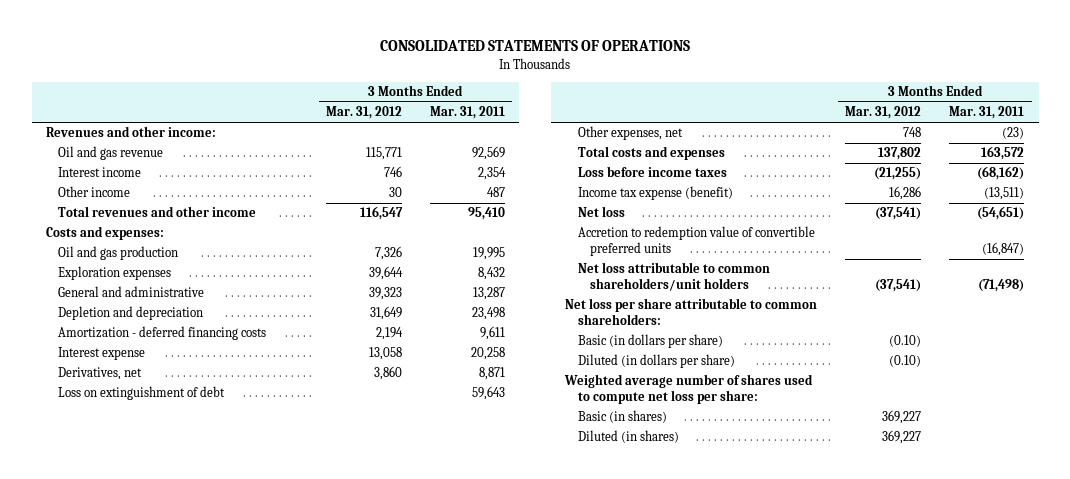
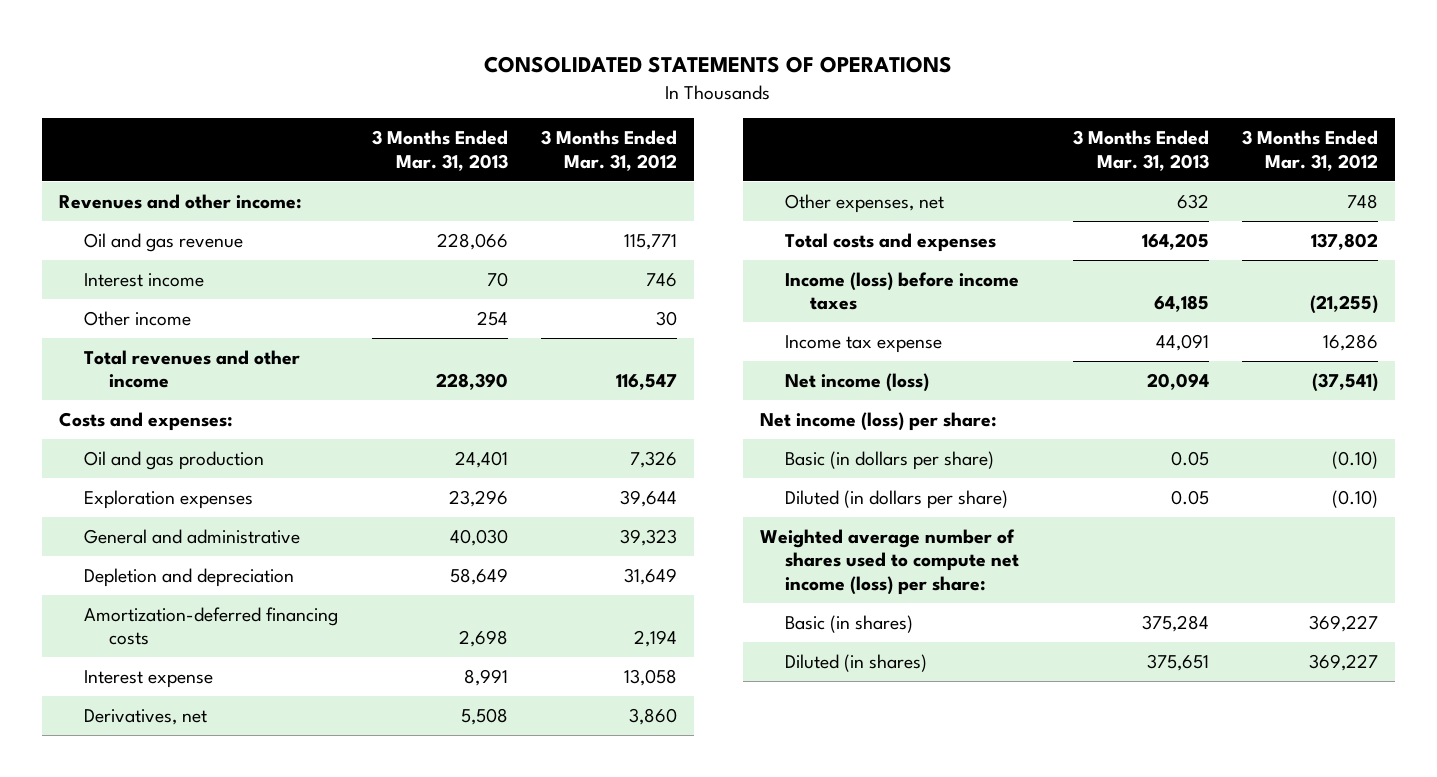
- | 3 Months Ended Mar. 31, 2012 | 3 Months Ended Mar. 31, 2011
+ | 3 Months Ended Mar. 31, 2013 | 3 Months Ended Mar. 31, 2012
- Amortization - deferred financing costs | 2,194 | 9,611
+ Amortization-deferred financing costs | 2,698 | 2,194
- Loss on extinguishment of debt | | 59,643
- Loss before income taxes | (21,255) | (68,162)
- Income tax expense (benefit) | 16,286 | (13,511)
- Net loss | (37,541) | (54,651)
- Accretion to redemption value of convertible preferred units | | (16,847)
- Net loss attributable to common shareholders/unit holders | (37,541) | (71,498)
- Net loss per share attributable to common shareholders:
+ Income (loss) before income taxes | 64,185 | (21,255)
+ Income tax expense | 44,091 | 16,286
+ Net income (loss) | 20,094 | (37,541)
+ Net income (loss) per share:
- Weighted average number of shares used to compute net loss per share:
+ Weighted average number of shares used to compute net income (loss) per share:

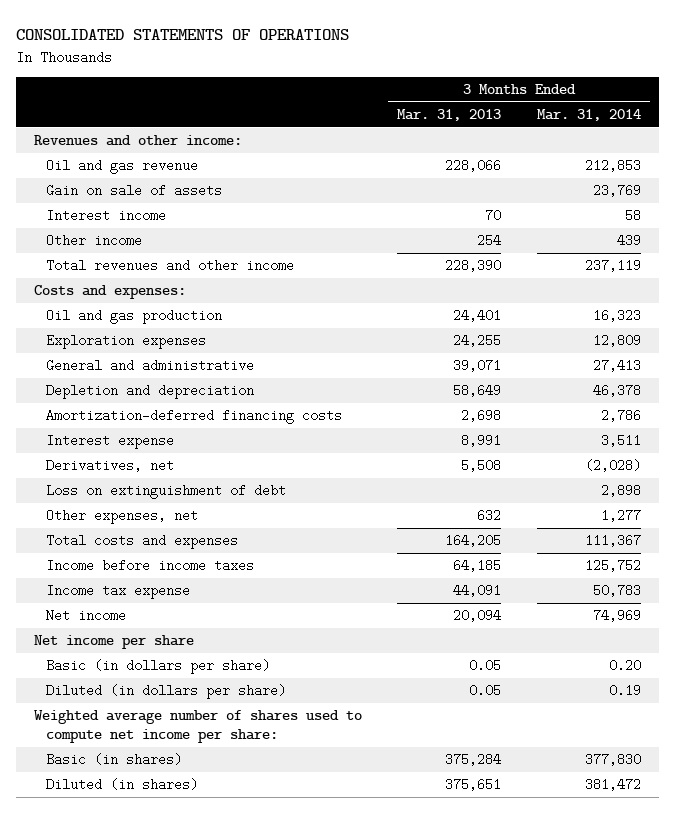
- | 3 Months Ended Mar. 31, 2013 | 3 Months Ended Mar. 31, 2012
+ | 3 Months Ended Mar. 31, 2013 | 3 Months Ended Mar. 31, 2014
+ Gain on sale of assets | | 23,769
- Exploration expenses | 23,296 | 39,644
- General and administrative | 40,030 | 39,323
+ Exploration expenses | 24,255 | 12,809
+ General and administrative | 39,071 | 27,413
+ Loss on extinguishment of debt | | 2,898
- Income (loss) before income taxes | 64,185 | (21,255)
+ Income before income taxes | 64,185 | 125,752
- Net income (loss) | 20,094 | (37,541)
- Net income (loss) per share:
+ Net income | 20,094 | 74,969
+ Net income per share
- Weighted average number of shares used to compute net income (loss) per share:
+ Weighted average number of shares used to compute net income per share:

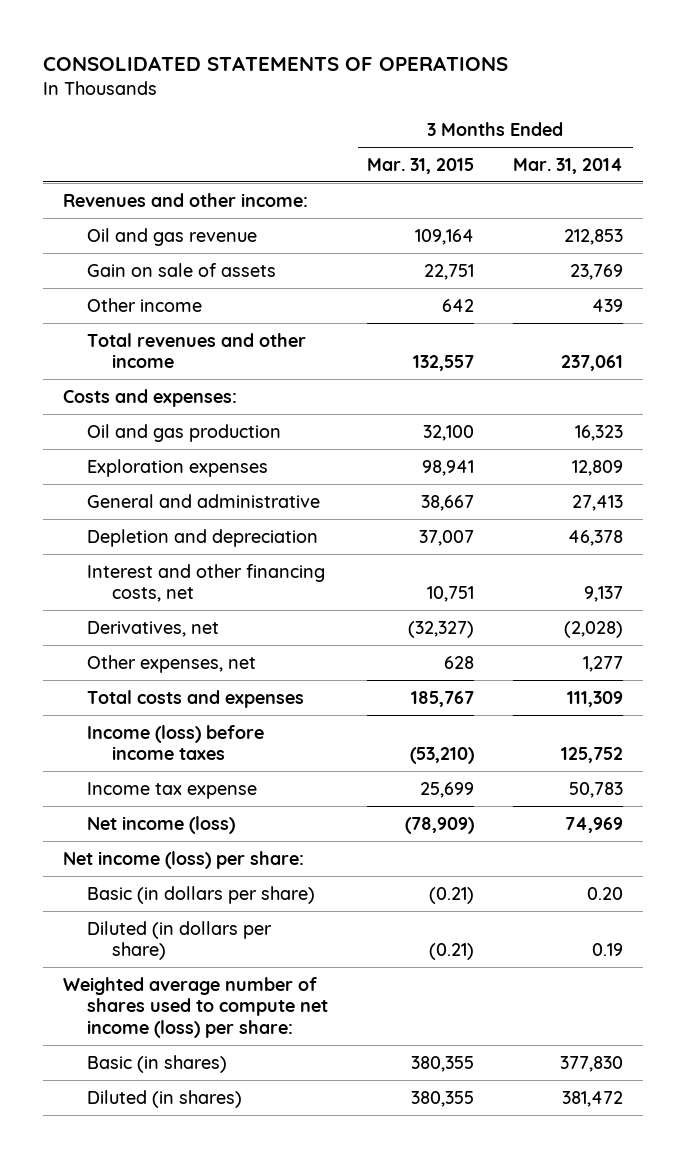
- | 3 Months Ended Mar. 31, 2013 | 3 Months Ended Mar. 31, 2014
+ | 3 Months Ended Mar. 31, 2015 | 3 Months Ended Mar. 31, 2014
- Interest income | 70 | 58
- Total revenues and other income | 228,390 | 237,119
+ Total revenues and other income | 132,557 | 237,061
- Amortization-deferred financing costs | 2,698 | 2,786
- Interest expense | 8,991 | 3,511
+ Interest and other financing costs, net | 10,751 | 9,137
- Loss on extinguishment of debt | | 2,898
- Total costs and expenses | 164,205 | 111,367
- Income before income taxes | 64,185 | 125,752
+ Total costs and expenses | 185,767 | 111,309
+ Income (loss) before income taxes | (53,210) | 125,752
- Net income | 20,094 | 74,969
- Net income per share
+ Net income (loss) | (78,909) | 74,969
+ Net income (loss) per share:
- Weighted average number of shares used to compute net income per share:
+ Weighted average number of shares used to compute net income (loss) per share:

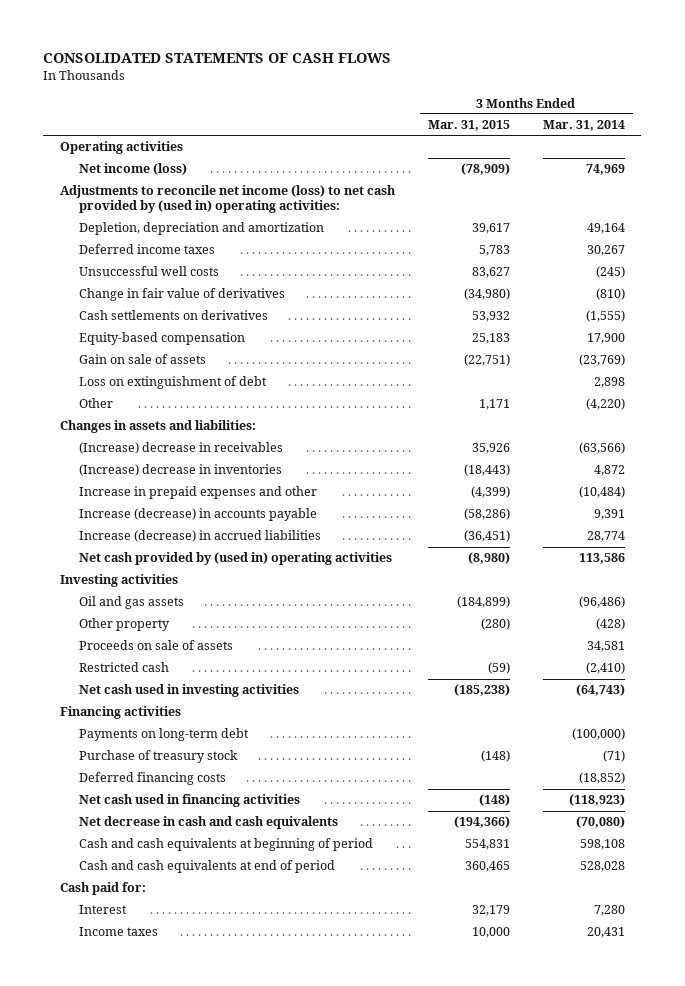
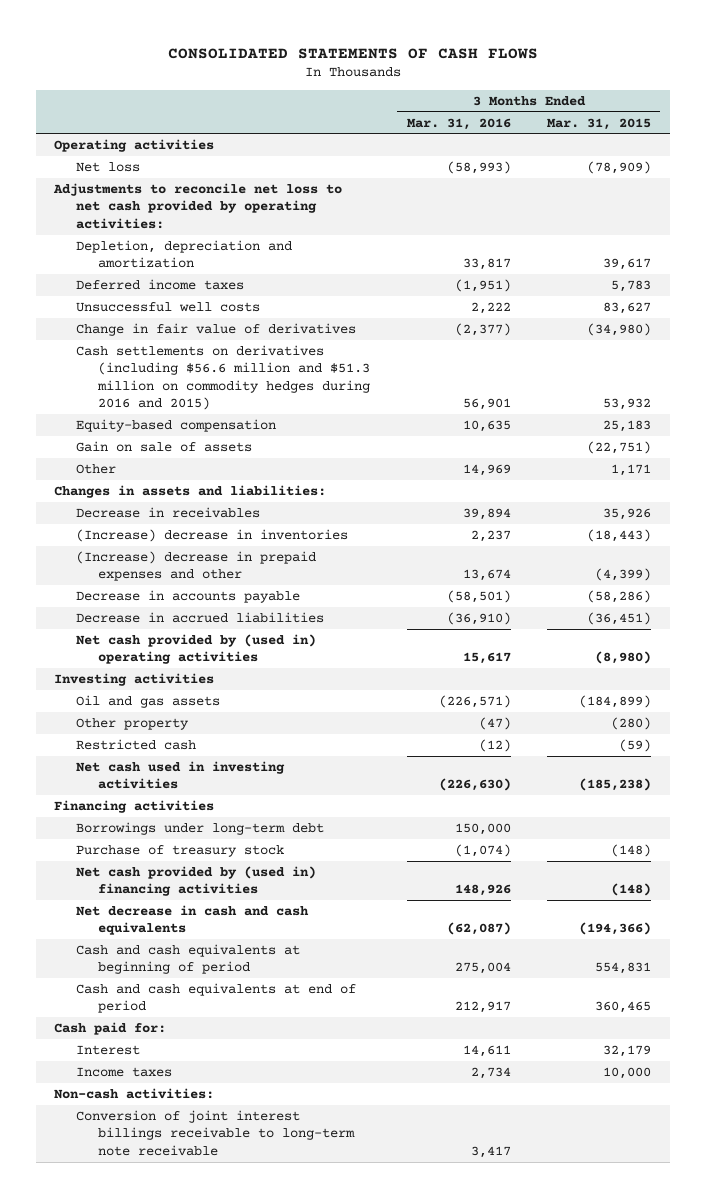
- | 3 Months Ended Mar. 31, 2015 | 3 Months Ended Mar. 31, 2014
+ | 3 Months Ended Mar. 31, 2016 | 3 Months Ended Mar. 31, 2015
- Net income (loss) | (78,909) | 74,969
- Adjustments to reconcile net income (loss) to net cash provided by (used in) operating activities:
+ Net loss | (58,993) | (78,909)
+ Adjustments to reconcile net loss to net cash provided by operating activities:
- Cash settlements on derivatives | 53,932 | (1,555)
+ Cash settlements on derivatives (including $56.6 million and $51.3 million on commodity hedges during 2016 and 2015) | 56,901 | 53,932
- Loss on extinguishment of debt | | 2,898
- (Increase) decrease in receivables | 35,926 | (63,566)
+ Decrease in receivables | 39,894 | 35,926
- Increase in prepaid expenses and other | (4,399) | (10,484)
- Increase (decrease) in accounts payable | (58,286) | 9,391
- Increase (decrease) in accrued liabilities | (36,451) | 28,774
+ (Increase) decrease in prepaid expenses and other | 13,674 | (4,399)
+ Decrease in accounts payable | (58,501) | (58,286)
+ Decrease in accrued liabilities | (36,910) | (36,451)
- Proceeds on sale of assets | | 34,581
- Payments on long-term debt | | (100,000)
+ Borrowings under long-term debt | 150,000 |
- Deferred financing costs | | (18,852)
- Net cash used in financing activities | (148) | (118,923)
+ Net cash provided by (used in) financing activities | 148,926 | (148)
+ Non-cash activities:
+ Conversion of joint interest billings receivable to long-term note receivable | 3,417 |

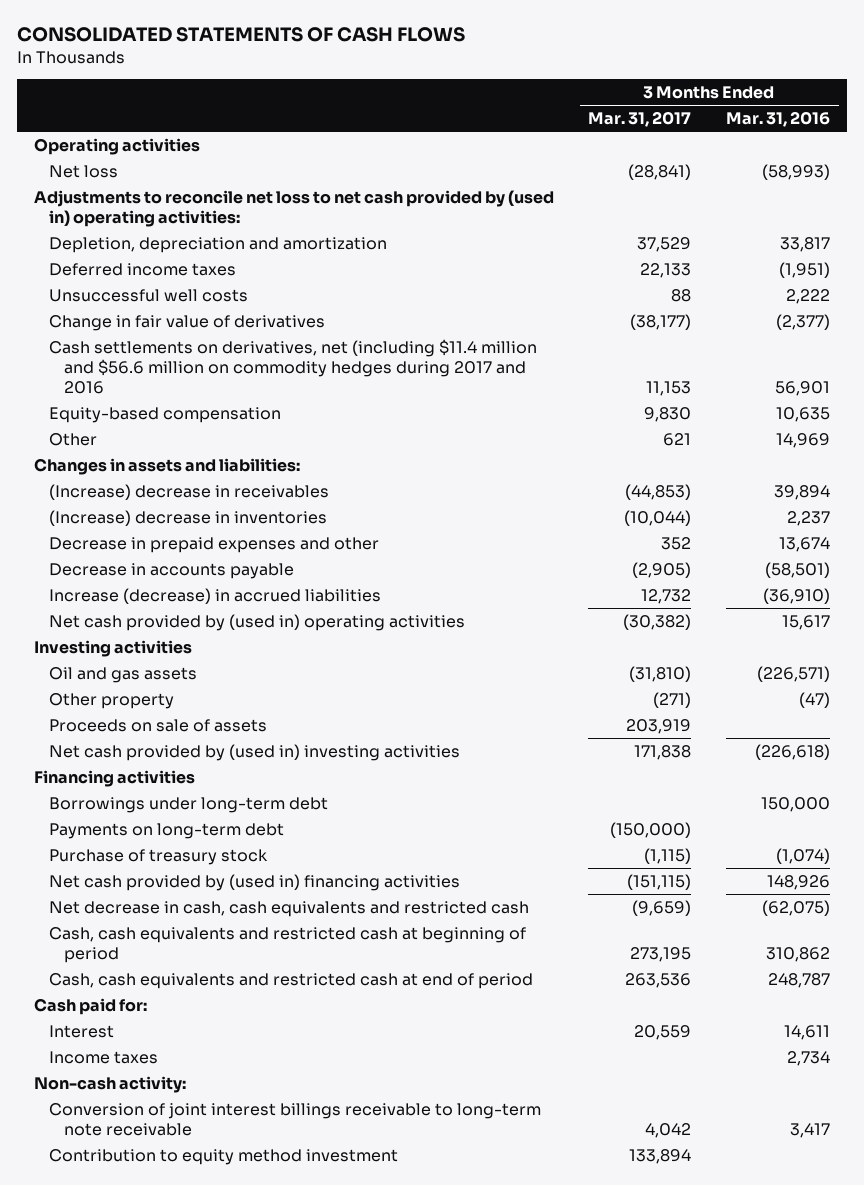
- | 3 Months Ended Mar. 31, 2016 | 3 Months Ended Mar. 31, 2015
+ | 3 Months Ended Mar. 31, 2017 | 3 Months Ended Mar. 31, 2016
- Adjustments to reconcile net loss to net cash provided by operating activities:
+ Adjustments to reconcile net loss to net cash provided by (used in) operating activities:
- Cash settlements on derivatives (including $56.6 million and $51.3 million on commodity hedges during 2016 and 2015) | 56,901 | 53,932
+ Cash settlements on derivatives, net (including $11.4 million and $56.6 million on commodity hedges during 2017 and 2016 | 11,153 | 56,901
- Gain on sale of assets | | (22,751)
- Decrease in receivables | 39,894 | 35,926
+ (Increase) decrease in receivables | (44,853) | 39,894
- (Increase) decrease in prepaid expenses and other | 13,674 | (4,399)
+ Decrease in prepaid expenses and other | 352 | 13,674
- Decrease in accrued liabilities | (36,910) | (36,451)
+ Increase (decrease) in accrued liabilities | 12,732 | (36,910)
- Restricted cash | (12) | (59)
- Net cash used in investing activities | (226,630) | (185,238)
+ Proceeds on sale of assets | 203,919 |
+ Net cash provided by (used in) investing activities | 171,838 | (226,618)
+ Payments on long-term debt | (150,000) |
- Net decrease in cash and cash equivalents | (62,087) | (194,366)
- Cash and cash equivalents at beginning of period | 275,004 | 554,831
- Cash and cash equivalents at end of period | 212,917 | 360,465
+ Net decrease in cash, cash equivalents and restricted cash | (9,659) | (62,075)
+ Cash, cash equivalents and restricted cash at beginning of period | 273,195 | 310,862
+ Cash, cash equivalents and restricted cash at end of period | 263,536 | 248,787
- Non-cash activities:
+ Non-cash activity:
+ Contribution to equity method investment | 133,894 |

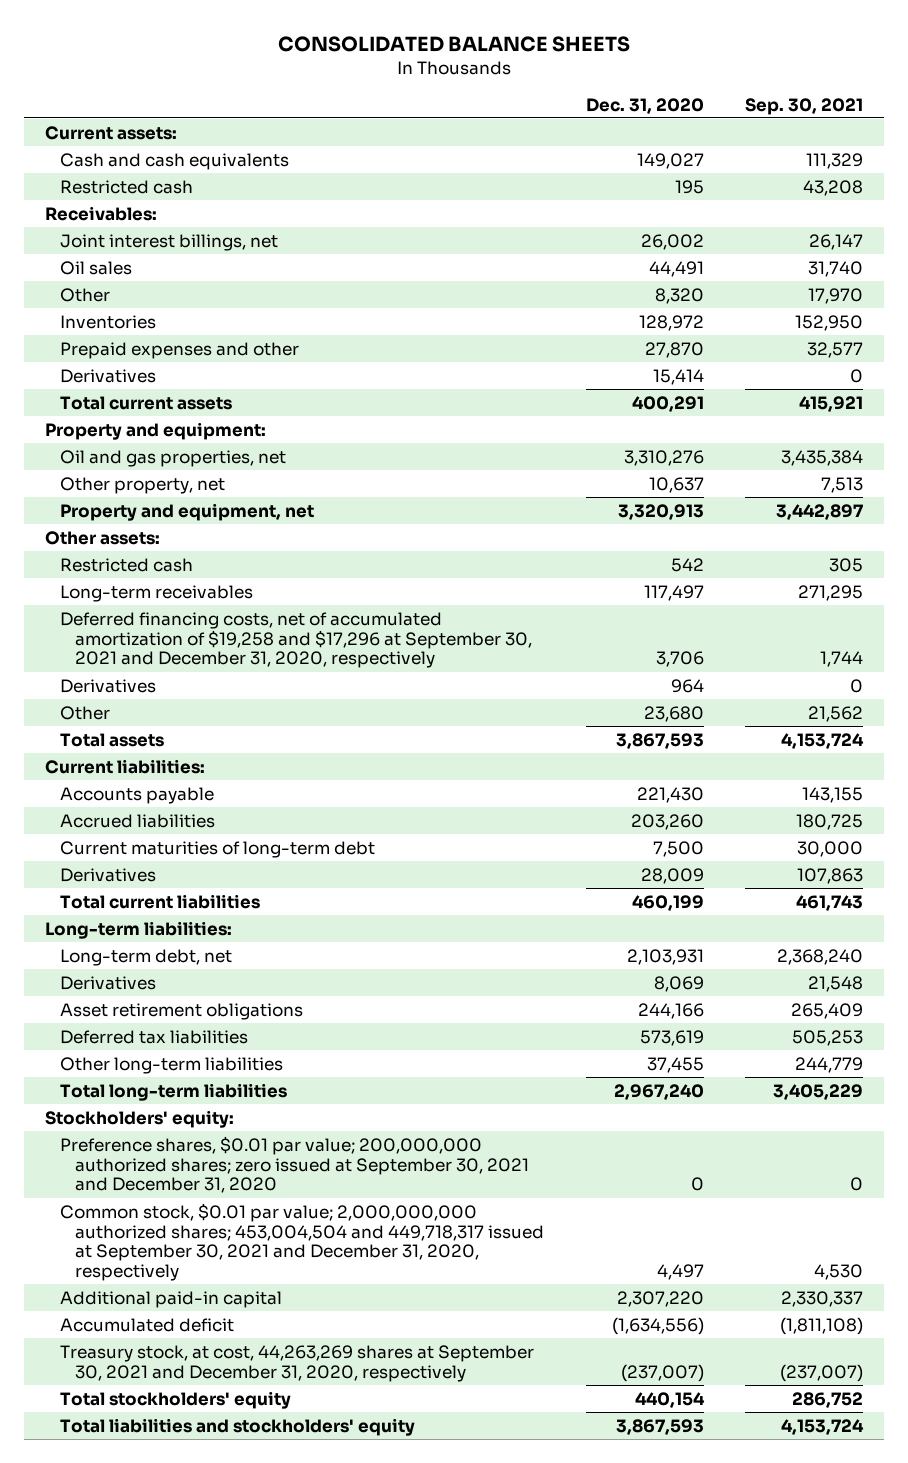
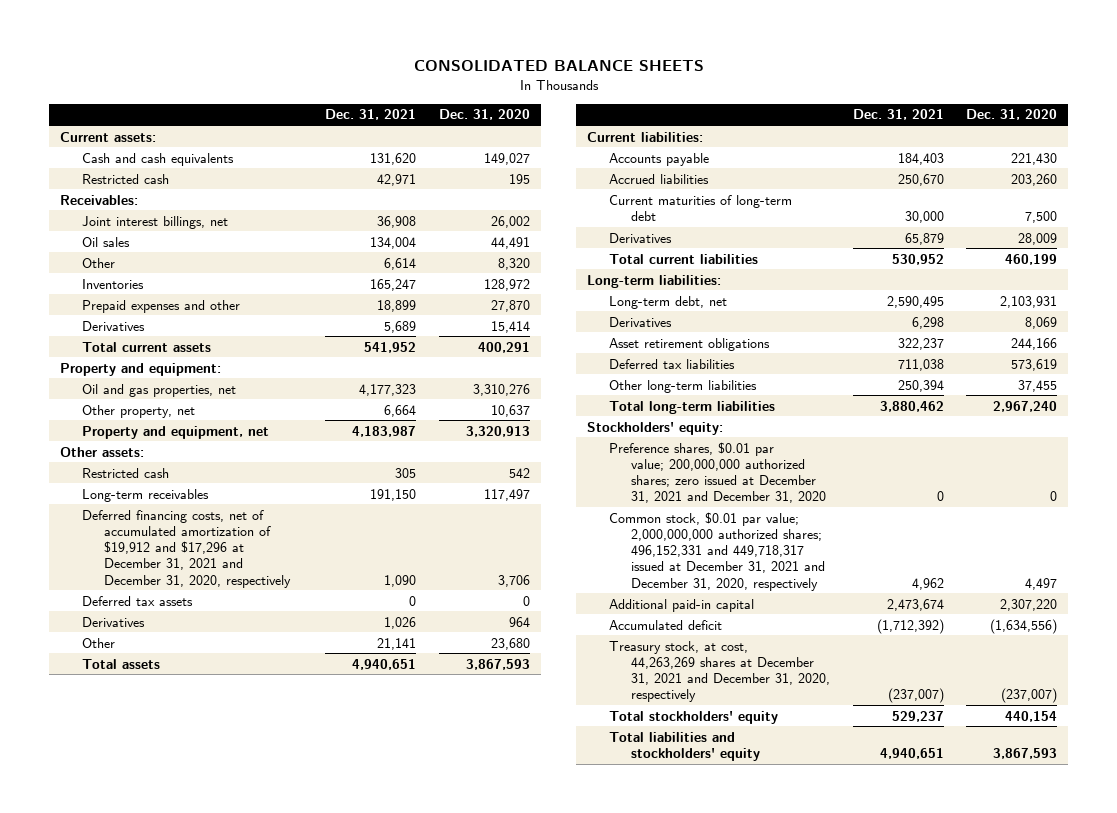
- | Dec. 31, 2020 | Sep. 30, 2021
+ | Dec. 31, 2021 | Dec. 31, 2020
- Deferred financing costs, net of accumulated amortization of $19,258 and $17,296 at September 30, 2021 and December 31, 2020, respectively | 3,706 | 1,744
+ Deferred financing costs, net of accumulated amortization of $19,912 and $17,296 at December 31, 2021 and December 31, 2020, respectively | 1,090 | 3,706
+ Deferred tax assets | 0 | 0
- Preference shares, $0.01 par value; 200,000,000 authorized shares; zero issued at September 30, 2021 and December 31, 2020 | 0 | 0
- Common stock, $0.01 par value; 2,000,000,000 authorized shares; 453,004,504 and 449,718,317 issued at September 30, 2021 and December 31, 2020, respectively | 4,497 | 4,530
+ Preference shares, $0.01 par value; 200,000,000 authorized shares; zero issued at December 31, 2021 and December 31, 2020 | 0 | 0
+ Common stock, $0.01 par value; 2,000,000,000 authorized shares; 496,152,331 and 449,718,317 issued at December 31, 2021 and December 31, 2020, respectively | 4,962 | 4,497
- Treasury stock, at cost, 44,263,269 shares at September 30, 2021 and December 31, 2020, respectively | (237,007) | (237,007)
+ Treasury stock, at cost, 44,263,269 shares at December 31, 2021 and December 31, 2020, respectively | (237,007) | (237,007)

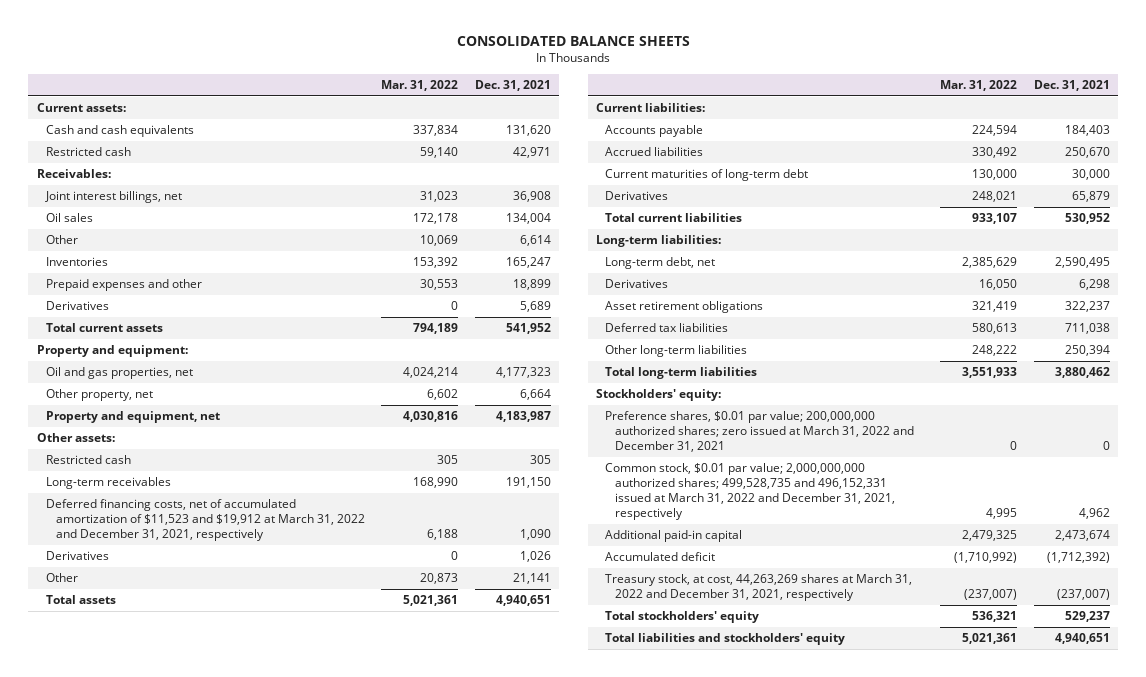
- | Dec. 31, 2021 | Dec. 31, 2020
+ | Mar. 31, 2022 | Dec. 31, 2021
- Deferred financing costs, net of accumulated amortization of $19,912 and $17,296 at December 31, 2021 and December 31, 2020, respectively | 1,090 | 3,706
- Deferred tax assets | 0 | 0
+ Deferred financing costs, net of accumulated amortization of $11,523 and $19,912 at March 31, 2022 and December 31, 2021, respectively | 6,188 | 1,090
- Preference shares, $0.01 par value; 200,000,000 authorized shares; zero issued at December 31, 2021 and December 31, 2020 | 0 | 0
- Common stock, $0.01 par value; 2,000,000,000 authorized shares; 496,152,331 and 449,718,317 issued at December 31, 2021 and December 31, 2020, respectively | 4,962 | 4,497
+ Preference shares, $0.01 par value; 200,000,000 authorized shares; zero issued at March 31, 2022 and December 31, 2021 | 0 | 0
+ Common stock, $0.01 par value; 2,000,000,000 authorized shares; 499,528,735 and 496,152,331 issued at March 31, 2022 and December 31, 2021, respectively | 4,995 | 4,962
- Treasury stock, at cost, 44,263,269 shares at December 31, 2021 and December 31, 2020, respectively | (237,007) | (237,007)
+ Treasury stock, at cost, 44,263,269 shares at March 31, 2022 and December 31, 2021, respectively | (237,007) | (237,007)

